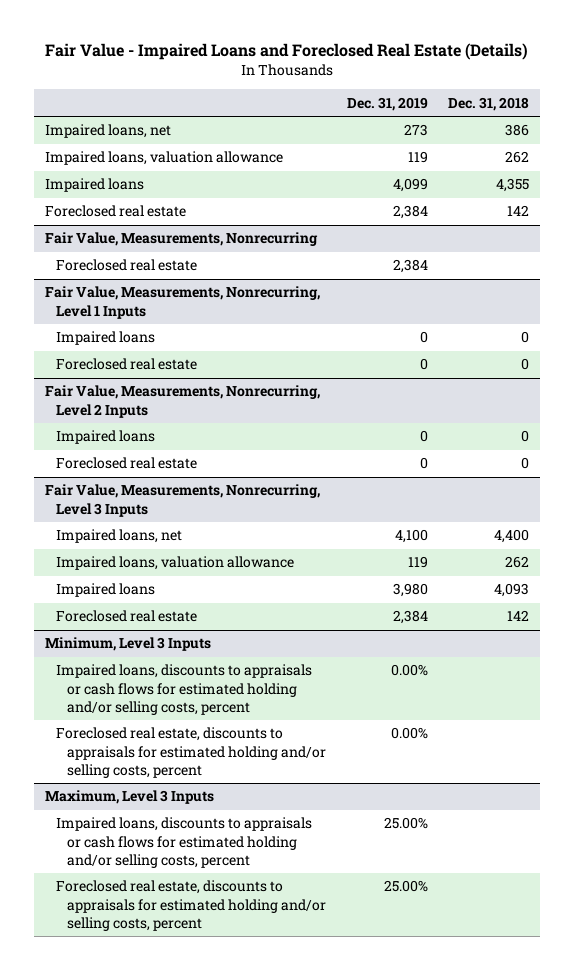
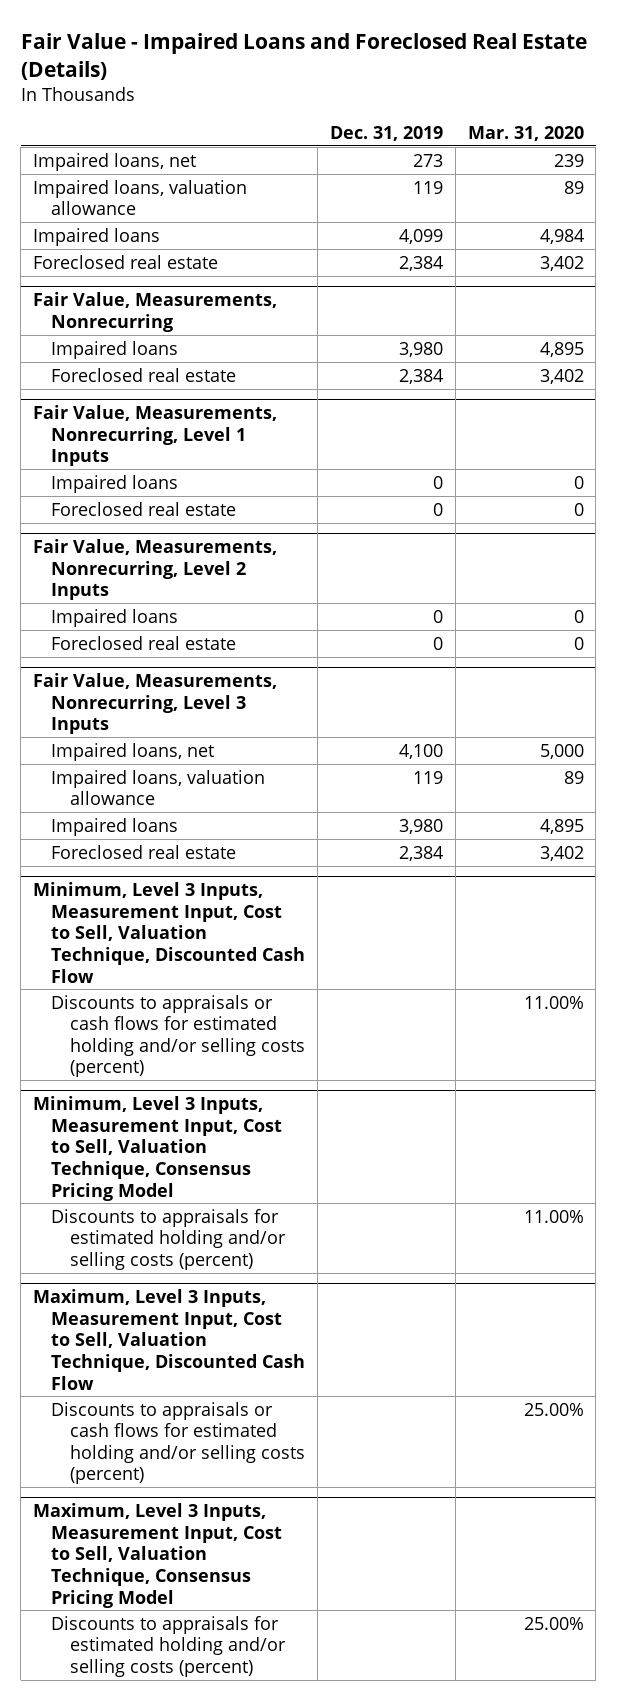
- | Dec. 31, 2019 | Dec. 31, 2018
+ | Dec. 31, 2019 | Mar. 31, 2020
@ Fair Value, Measurements, Nonrecurring
+ Impaired loans | 3,980 | 4,895
- Minimum, Level 3 Inputs
- Impaired loans, discounts to appraisals or cash flows for estimated holding and/or selling costs, percent | 0.00% |
- Foreclosed real estate, discounts to appraisals for estimated holding and/or selling costs, percent | 0.00% |
- Maximum, Level 3 Inputs
- Impaired loans, discounts to appraisals or cash flows for estimated holding and/or selling costs, percent | 25.00% |
- Foreclosed real estate, discounts to appraisals for estimated holding and/or selling costs, percent | 25.00% |
+ Minimum, Level 3 Inputs, Measurement Input, Cost to Sell, Valuation Technique, Discounted Cash Flow
+ Discounts to appraisals or cash flows for estimated holding and/or selling costs (percent) | | 11.00%
+ Minimum, Level 3 Inputs, Measurement Input, Cost to Sell, Valuation Technique, Consensus Pricing Model
+ Discounts to appraisals for estimated holding and/or selling costs (percent) | | 11.00%
+ Maximum, Level 3 Inputs, Measurement Input, Cost to Sell, Valuation Technique, Discounted Cash Flow
+ Discounts to appraisals or cash flows for estimated holding and/or selling costs (percent) | | 25.00%
+ Maximum, Level 3 Inputs, Measurement Input, Cost to Sell, Valuation Technique, Consensus Pricing Model
+ Discounts to appraisals for estimated holding and/or selling costs (percent) | | 25.00%

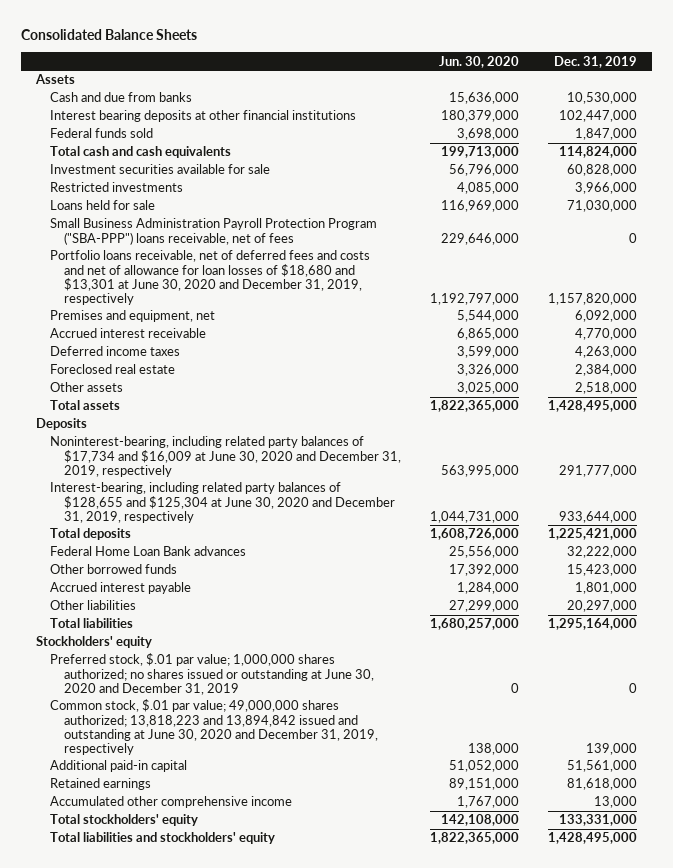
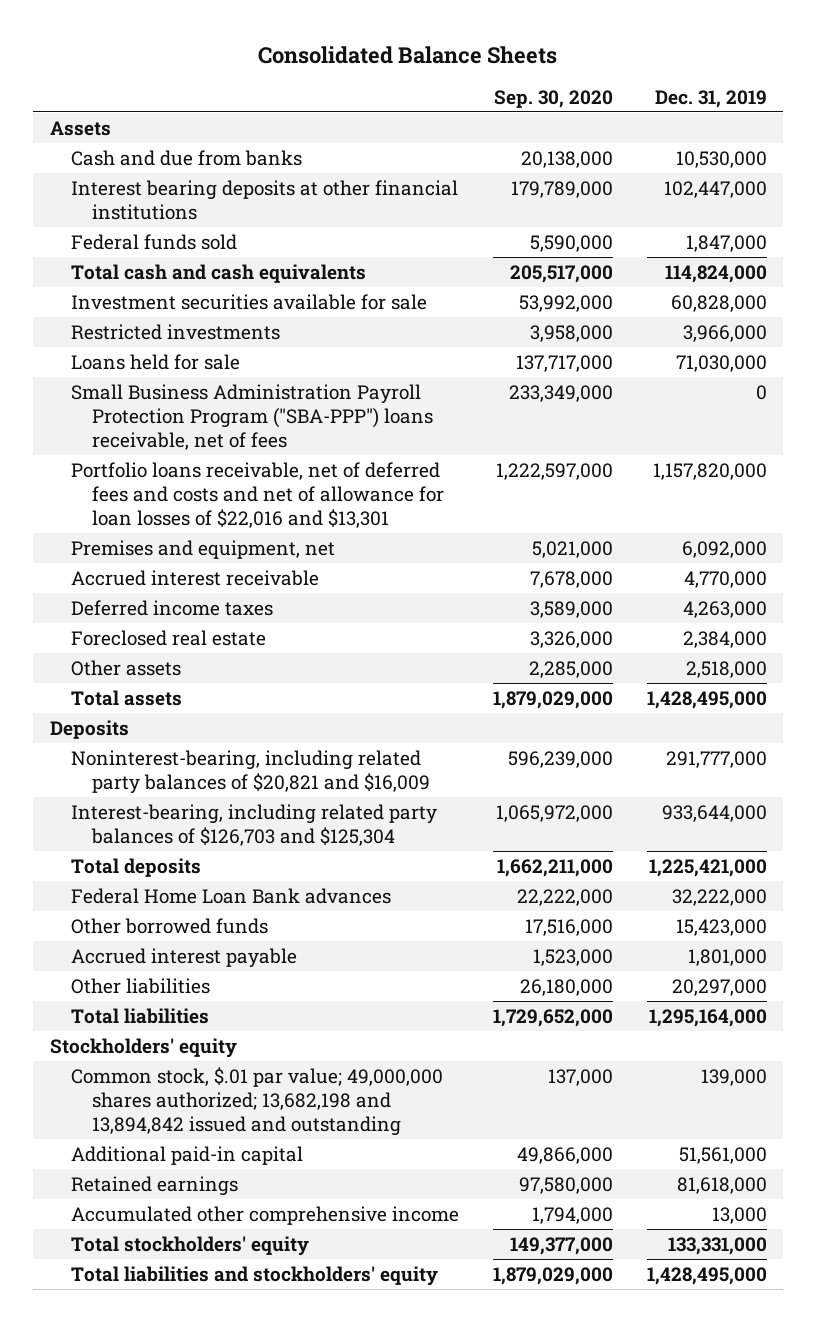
- | Jun. 30, 2020 | Dec. 31, 2019
+ | Sep. 30, 2020 | Dec. 31, 2019
- Portfolio loans receivable, net of deferred fees and costs and net of allowance for loan losses of $18,680 and $13,301 at June 30, 2020 and December 31, 2019, respectively | 1,192,797,000 | 1,157,820,000
+ Portfolio loans receivable, net of deferred fees and costs and net of allowance for loan losses of $22,016 and $13,301 | 1,222,597,000 | 1,157,820,000
- Noninterest-bearing, including related party balances of $17,734 and $16,009 at June 30, 2020 and December 31, 2019, respectively | 563,995,000 | 291,777,000
- Interest-bearing, including related party balances of $128,655 and $125,304 at June 30, 2020 and December 31, 2019, respectively | 1,044,731,000 | 933,644,000
+ Noninterest-bearing, including related party balances of $20,821 and $16,009 | 596,239,000 | 291,777,000
+ Interest-bearing, including related party balances of $126,703 and $125,304 | 1,065,972,000 | 933,644,000
- Preferred stock, $.01 par value; 1,000,000 shares authorized; no shares issued or outstanding at June 30, 2020 and December 31, 2019 | 0 | 0
- Common stock, $.01 par value; 49,000,000 shares authorized; 13,818,223 and 13,894,842 issued and outstanding at June 30, 2020 and December 31, 2019, respectively | 138,000 | 139,000
+ Common stock, $.01 par value; 49,000,000 shares authorized; 13,682,198 and 13,894,842 issued and outstanding | 137,000 | 139,000

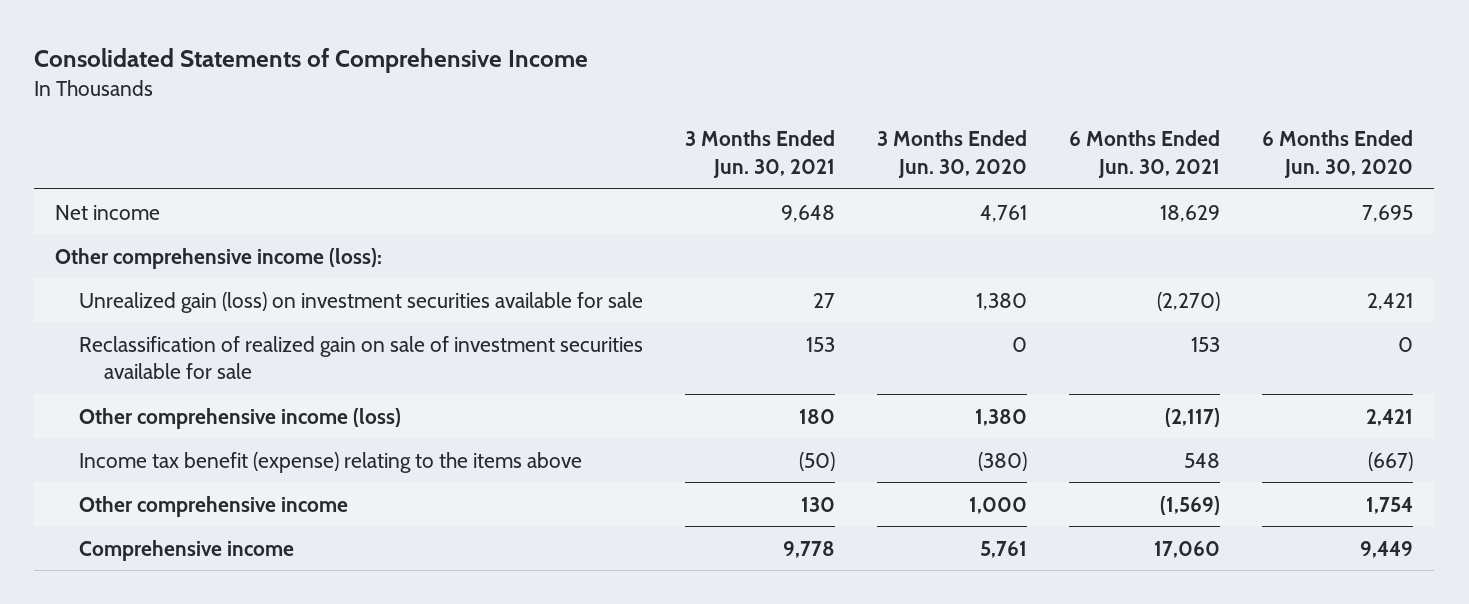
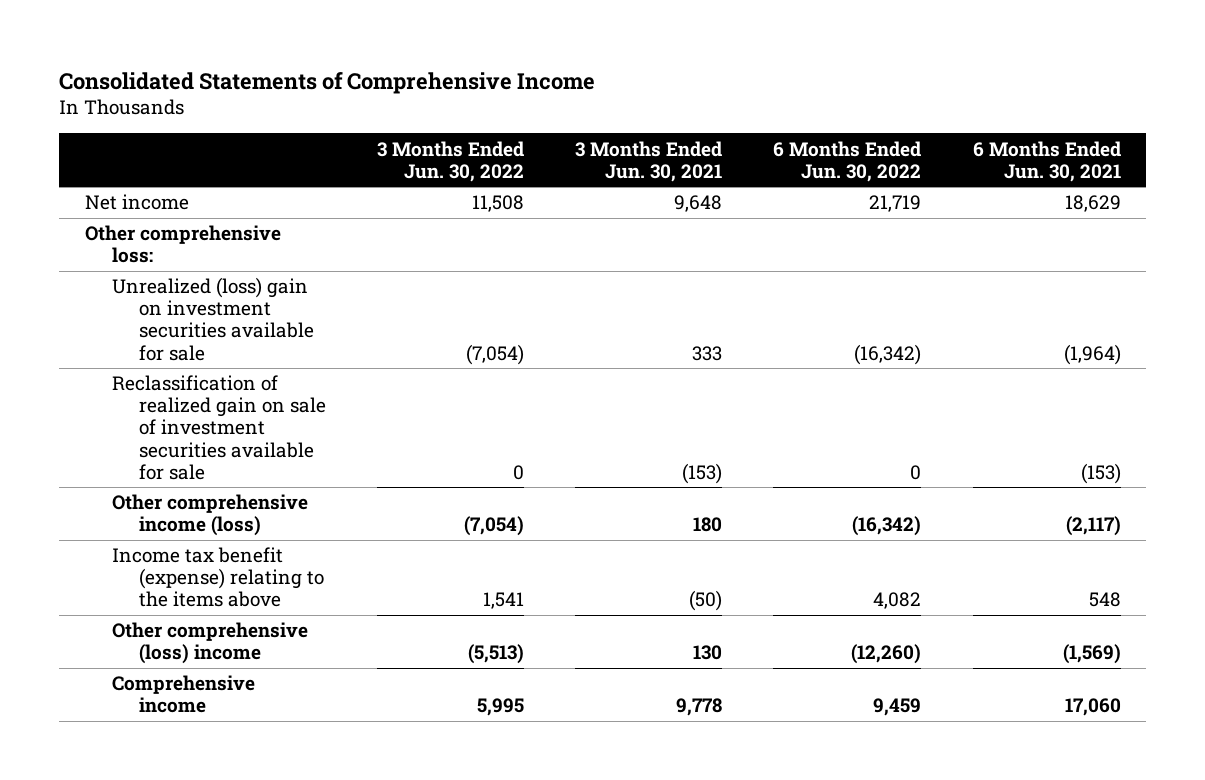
- | 3 Months Ended Jun. 30, 2021 | 3 Months Ended Jun. 30, 2020 | 6 Months Ended Jun. 30, 2021 | 6 Months Ended Jun. 30, 2020
+ | 3 Months Ended Jun. 30, 2022 | 3 Months Ended Jun. 30, 2021 | 6 Months Ended Jun. 30, 2022 | 6 Months Ended Jun. 30, 2021
- Other comprehensive income (loss):
- Unrealized gain (loss) on investment securities available for sale | 27 | 1,380 | (2,270) | 2,421
- Reclassification of realized gain on sale of investment securities available for sale | 153 | 0 | 153 | 0
+ Other comprehensive loss:
+ Unrealized (loss) gain on investment securities available for sale | (7,054) | 333 | (16,342) | (1,964)
+ Reclassification of realized gain on sale of investment securities available for sale | 0 | (153) | 0 | (153)
- Other comprehensive income | 130 | 1,000 | (1,569) | 1,754
+ Other comprehensive (loss) income | (5,513) | 130 | (12,260) | (1,569)

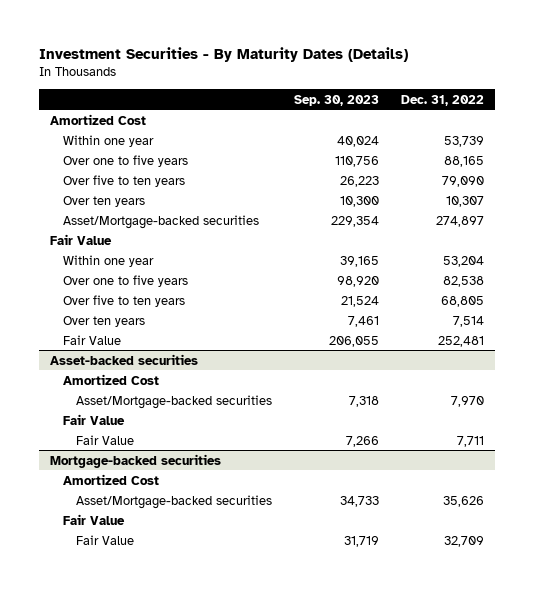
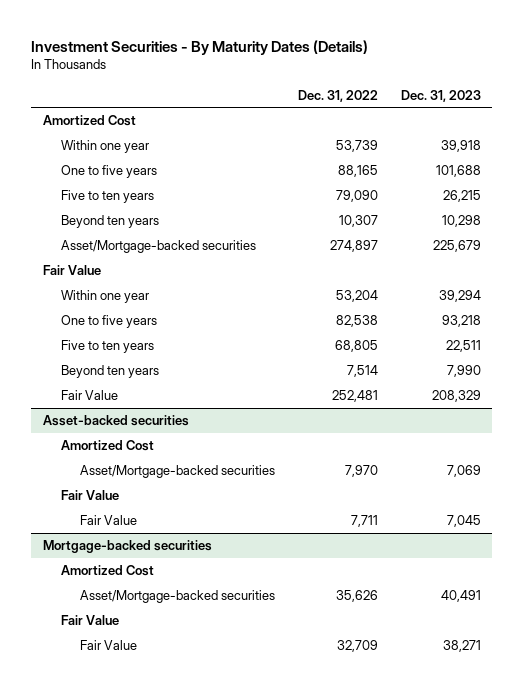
- | Sep. 30, 2023 | Dec. 31, 2022
+ | Dec. 31, 2022 | Dec. 31, 2023
- Over one to five years | 110,756 | 88,165
- Over five to ten years | 26,223 | 79,090
- Over ten years | 10,300 | 10,307
+ One to five years | 88,165 | 101,688
+ Five to ten years | 79,090 | 26,215
+ Beyond ten years | 10,307 | 10,298
- Over one to five years | 98,920 | 82,538
- Over five to ten years | 21,524 | 68,805
- Over ten years | 7,461 | 7,514
+ One to five years | 82,538 | 93,218
+ Five to ten years | 68,805 | 22,511
+ Beyond ten years | 7,514 | 7,990

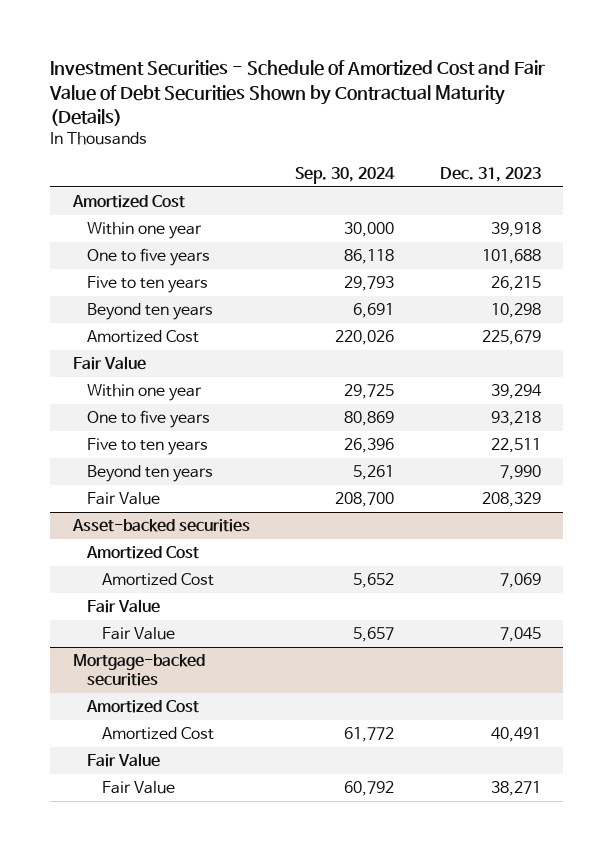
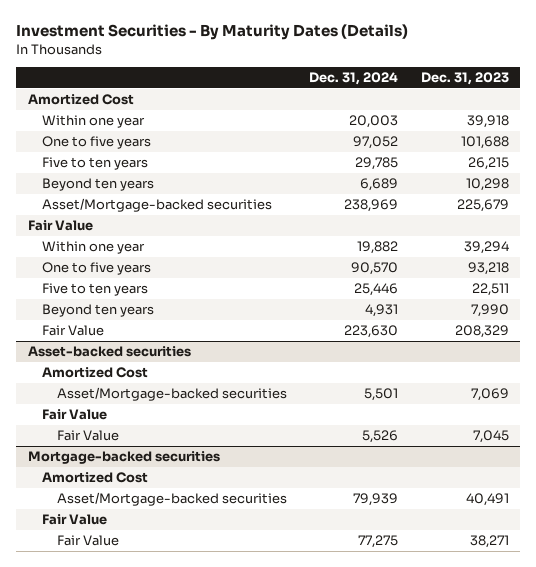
- Investment Securities - Schedule of Amortized Cost and Fair Value of Debt Securities Shown by Contractual Maturity (Details)
+ Investment Securities - By Maturity Dates (Details)
- | Sep. 30, 2024 | Dec. 31, 2023
+ | Dec. 31, 2024 | Dec. 31, 2023
- Amortized Cost | 220,026 | 225,679
+ Asset/Mortgage-backed securities | 238,969 | 225,679
@ Asset-backed securities
- Amortized Cost | 5,652 | 7,069
+ Asset/Mortgage-backed securities | 5,501 | 7,069
@ Mortgage-backed securities
- Amortized Cost | 61,772 | 40,491
+ Asset/Mortgage-backed securities | 79,939 | 40,491

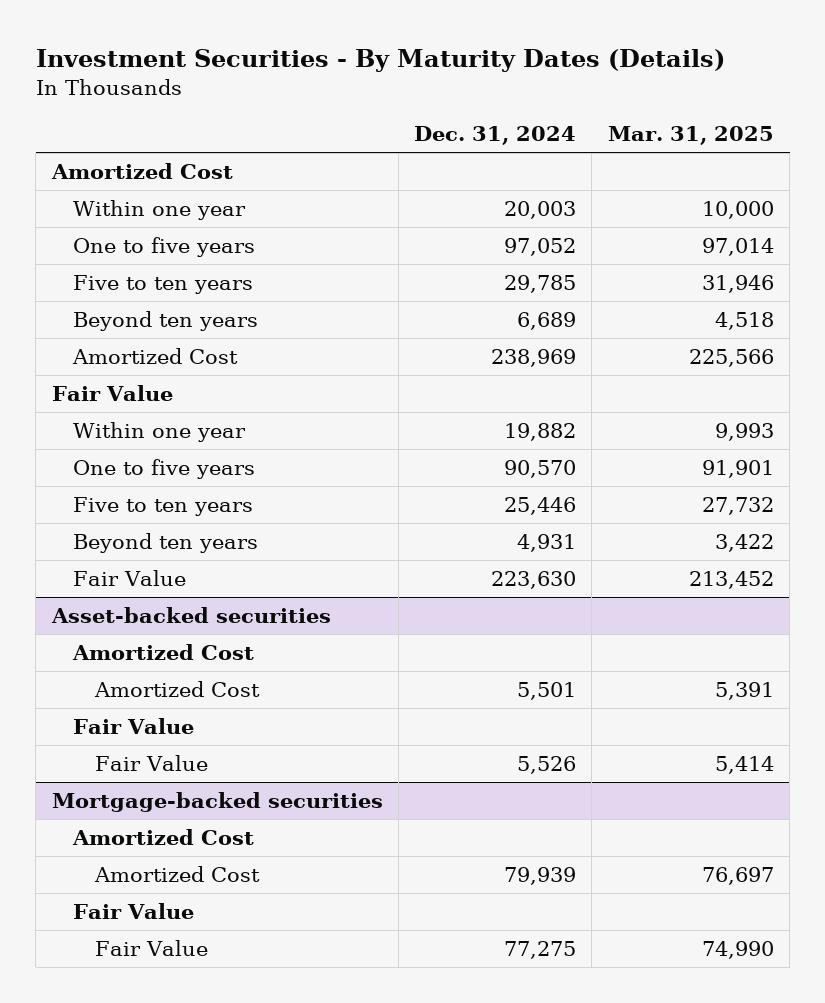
- | Dec. 31, 2024 | Dec. 31, 2023
+ | Dec. 31, 2024 | Mar. 31, 2025
- Asset/Mortgage-backed securities | 238,969 | 225,679
+ Amortized Cost | 238,969 | 225,566
@ Asset-backed securities
- Asset/Mortgage-backed securities | 5,501 | 7,069
+ Amortized Cost | 5,501 | 5,391
@ Mortgage-backed securities
- Asset/Mortgage-backed securities | 79,939 | 40,491
+ Amortized Cost | 79,939 | 76,697

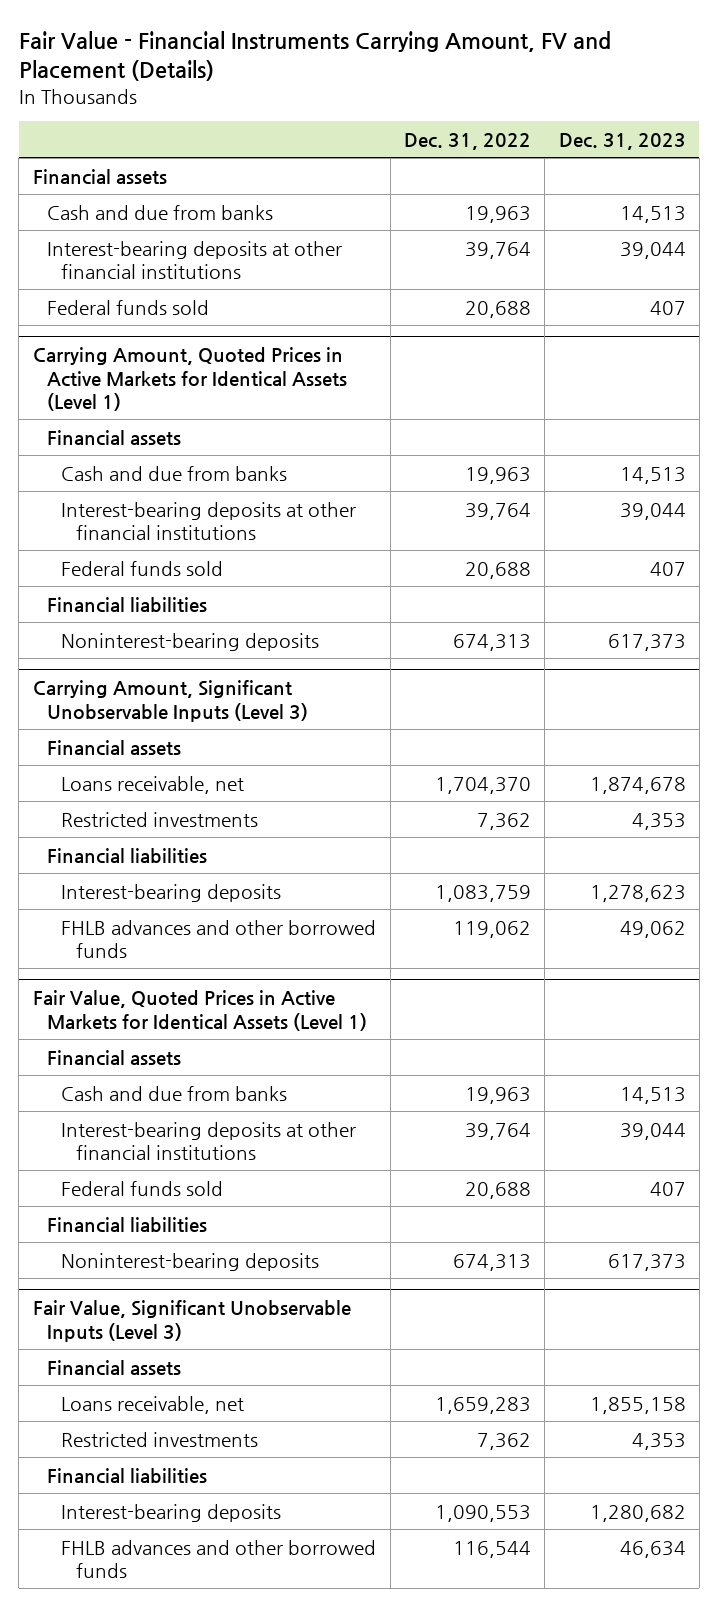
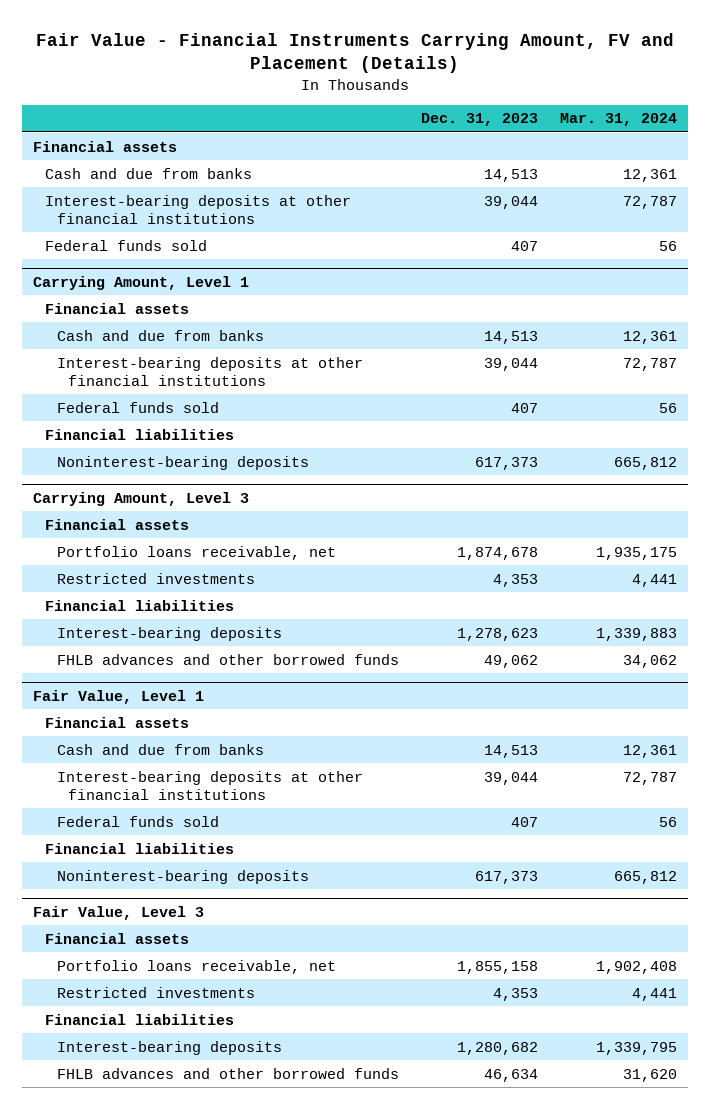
- | Dec. 31, 2022 | Dec. 31, 2023
+ | Dec. 31, 2023 | Mar. 31, 2024
- Carrying Amount, Quoted Prices in Active Markets for Identical Assets (Level 1)
+ Carrying Amount, Level 1
- Carrying Amount, Significant Unobservable Inputs (Level 3)
+ Carrying Amount, Level 3
- Loans receivable, net | 1,704,370 | 1,874,678
+ Portfolio loans receivable, net | 1,874,678 | 1,935,175
- Fair Value, Quoted Prices in Active Markets for Identical Assets (Level 1)
+ Fair Value, Level 1
- Fair Value, Significant Unobservable Inputs (Level 3)
+ Fair Value, Level 3
- Loans receivable, net | 1,659,283 | 1,855,158
+ Portfolio loans receivable, net | 1,855,158 | 1,902,408

